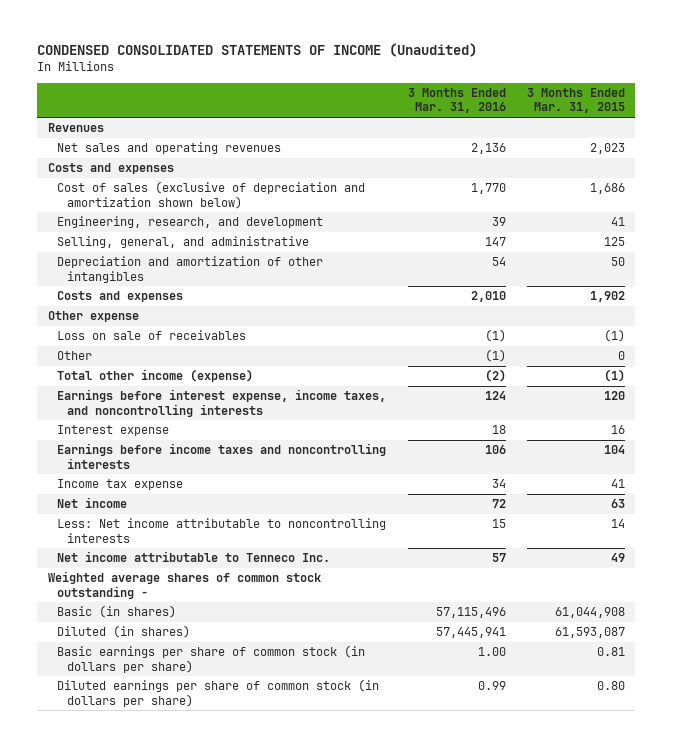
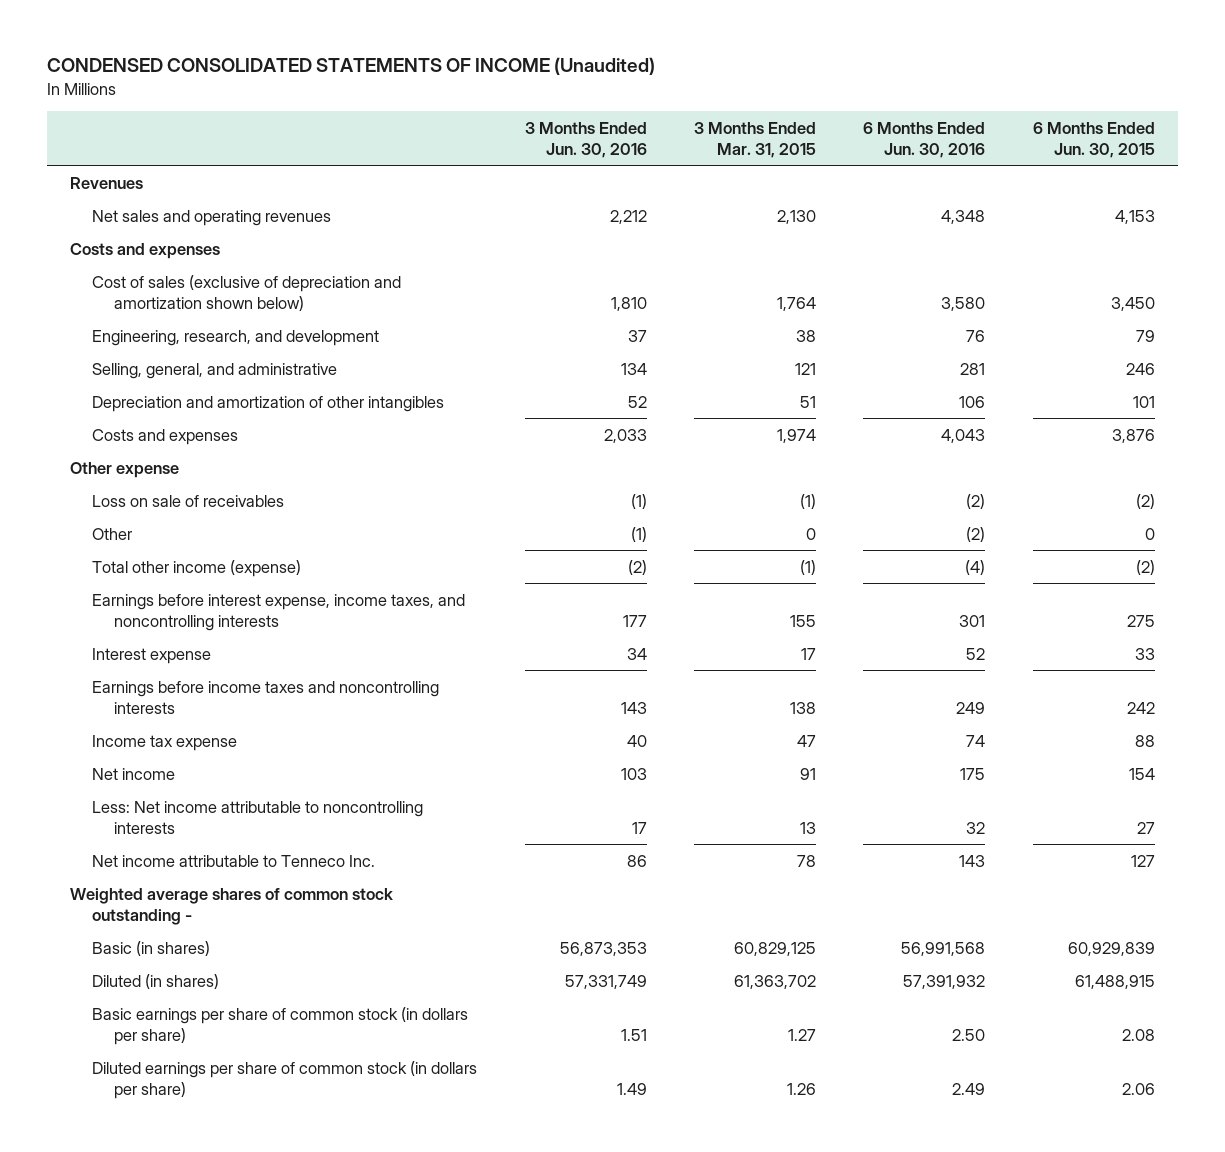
- | 3 Months Ended Mar. 31, 2016 | 3 Months Ended Mar. 31, 2015
+ | 3 Months Ended Jun. 30, 2016 | 3 Months Ended Mar. 31, 2015 | 6 Months Ended Jun. 30, 2016 | 6 Months Ended Jun. 30, 2015
- Net sales and operating revenues | 2,136 | 2,023
+ Net sales and operating revenues | 2,212 | 2,130 | 4,348 | 4,153
- Cost of sales (exclusive of depreciation and amortization shown below) | 1,770 | 1,686
- Engineering, research, and development | 39 | 41
- Selling, general, and administrative | 147 | 125
- Depreciation and amortization of other intangibles | 54 | 50
- Costs and expenses | 2,010 | 1,902
+ Cost of sales (exclusive of depreciation and amortization shown below) | 1,810 | 1,764 | 3,580 | 3,450
+ Engineering, research, and development | 37 | 38 | 76 | 79
+ Selling, general, and administrative | 134 | 121 | 281 | 246
+ Depreciation and amortization of other intangibles | 52 | 51 | 106 | 101
+ Costs and expenses | 2,033 | 1,974 | 4,043 | 3,876
- Earnings before interest expense, income taxes, and noncontrolling interests | 124 | 120
- Interest expense | 18 | 16
- Earnings before income taxes and noncontrolling interests | 106 | 104
- Income tax expense | 34 | 41
- Net income | 72 | 63
- Less: Net income attributable to noncontrolling interests | 15 | 14
- Net income attributable to Tenneco Inc. | 57 | 49
+ Earnings before interest expense, income taxes, and noncontrolling interests | 177 | 155 | 301 | 275
+ Interest expense | 34 | 17 | 52 | 33
+ Earnings before income taxes and noncontrolling interests | 143 | 138 | 249 | 242
+ Income tax expense | 40 | 47 | 74 | 88
+ Net income | 103 | 91 | 175 | 154
+ Less: Net income attributable to noncontrolling interests | 17 | 13 | 32 | 27
+ Net income attributable to Tenneco Inc. | 86 | 78 | 143 | 127
- Basic (in shares) | 57,115,496 | 61,044,908
- Diluted (in shares) | 57,445,941 | 61,593,087
- Basic earnings per share of common stock (in dollars per share) | 1.00 | 0.81
- Diluted earnings per share of common stock (in dollars per share) | 0.99 | 0.80
+ Basic (in shares) | 56,873,353 | 60,829,125 | 56,991,568 | 60,929,839
+ Diluted (in shares) | 57,331,749 | 61,363,702 | 57,391,932 | 61,488,915
+ Basic earnings per share of common stock (in dollars per share) | 1.51 | 1.27 | 2.50 | 2.08
+ Diluted earnings per share of common stock (in dollars per share) | 1.49 | 1.26 | 2.49 | 2.06

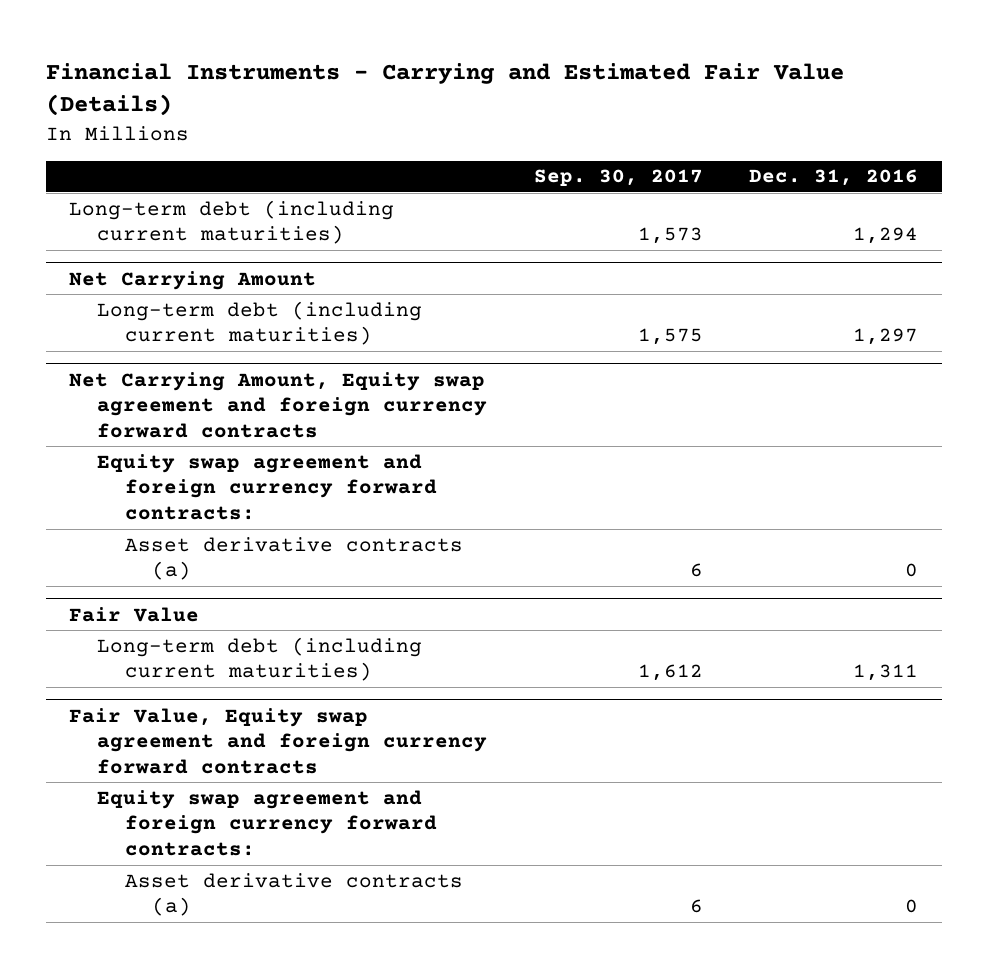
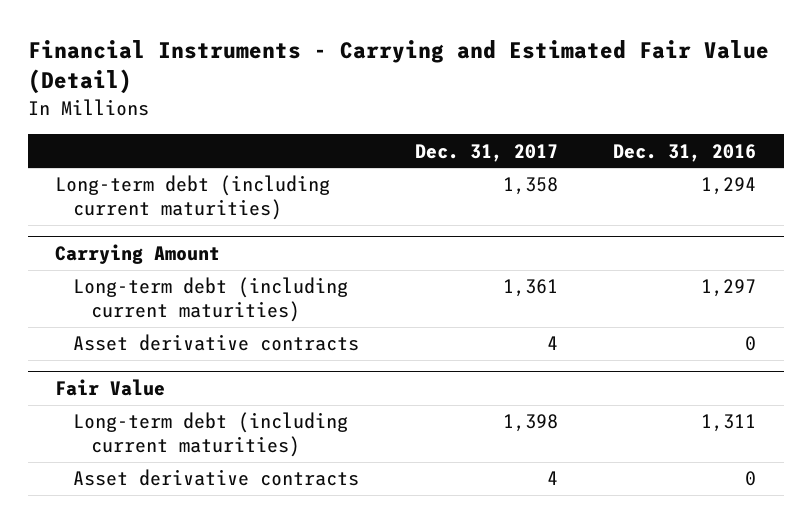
- Financial Instruments - Carrying and Estimated Fair Value (Details)
+ Financial Instruments - Carrying and Estimated Fair Value (Detail)
- | Sep. 30, 2017 | Dec. 31, 2016
+ | Dec. 31, 2017 | Dec. 31, 2016
- Net Carrying Amount
+ Carrying Amount
- Net Carrying Amount, Equity swap agreement and foreign currency forward contracts
- Equity swap agreement and foreign currency forward contracts:
- Asset derivative contracts (a) | 6 | 0
+ Asset derivative contracts | 4 | 0
- Fair Value, Equity swap agreement and foreign currency forward contracts
- Equity swap agreement and foreign currency forward contracts:
- Asset derivative contracts (a) | 6 | 0
@ Fair Value
+ Asset derivative contracts | 4 | 0

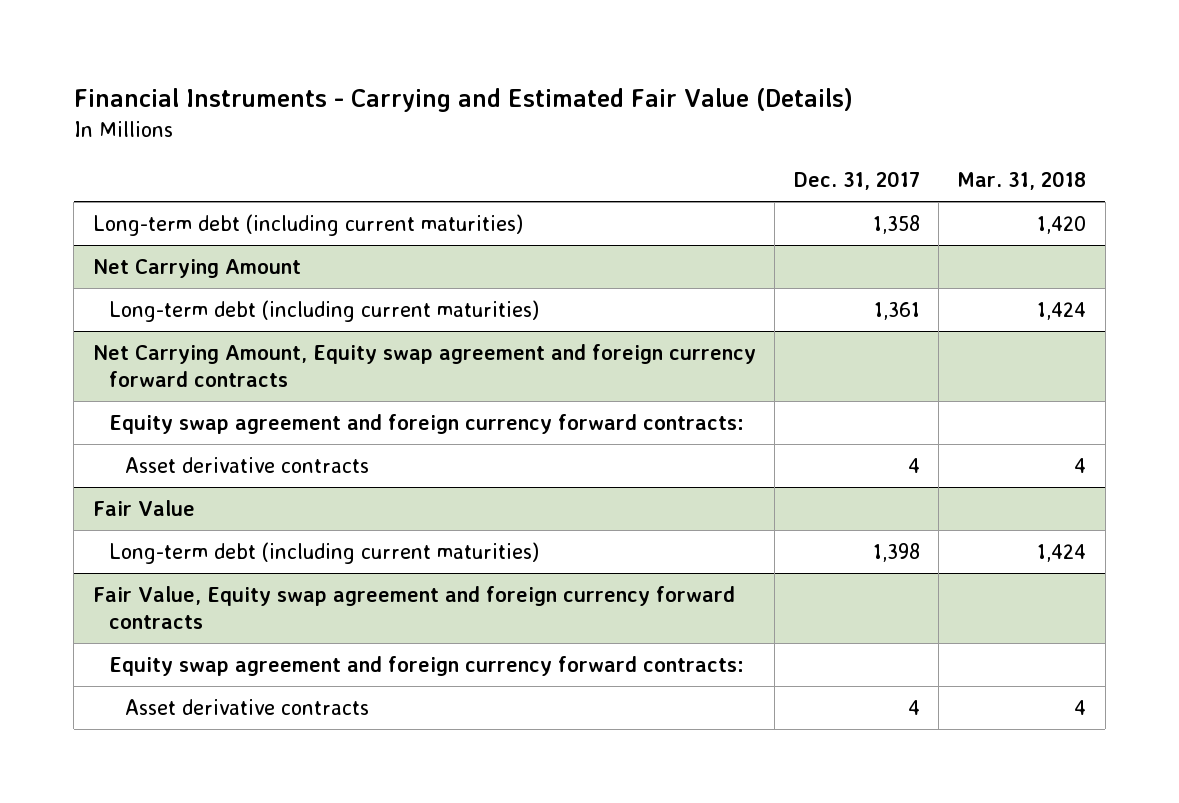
- Financial Instruments - Carrying and Estimated Fair Value (Detail)
+ Financial Instruments - Carrying and Estimated Fair Value (Details)
- | Dec. 31, 2017 | Dec. 31, 2016
+ | Dec. 31, 2017 | Mar. 31, 2018
- Carrying Amount
+ Net Carrying Amount
+ Net Carrying Amount, Equity swap agreement and foreign currency forward contracts
+ Equity swap agreement and foreign currency forward contracts:
+ Fair Value, Equity swap agreement and foreign currency forward contracts
+ Equity swap agreement and foreign currency forward contracts:

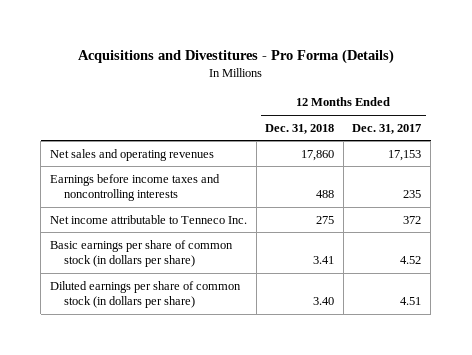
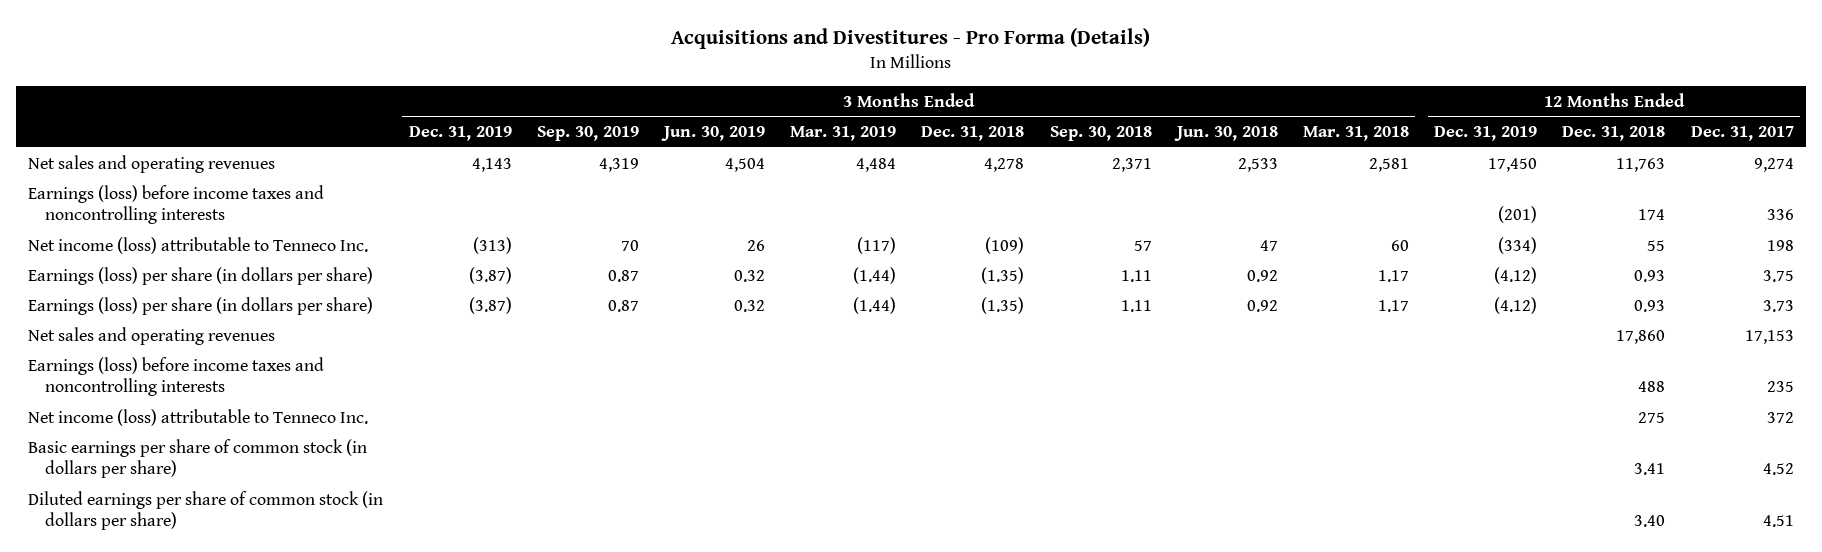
- | 12 Months Ended Dec. 31, 2018 | 12 Months Ended Dec. 31, 2017
+ | 3 Months Ended Dec. 31, 2019 | 3 Months Ended Sep. 30, 2019 | 3 Months Ended Jun. 30, 2019 | 3 Months Ended Mar. 31, 2019 | 3 Months Ended Dec. 31, 2018 | 3 Months Ended Sep. 30, 2018 | 3 Months Ended Jun. 30, 2018 | 3 Months Ended Mar. 31, 2018 | 12 Months Ended Dec. 31, 2019 | 12 Months Ended Dec. 31, 2018 | 12 Months Ended Dec. 31, 2017
+ Net sales and operating revenues | 4,143 | 4,319 | 4,504 | 4,484 | 4,278 | 2,371 | 2,533 | 2,581 | 17,450 | 11,763 | 9,274
+ Earnings (loss) before income taxes and noncontrolling interests | | | | | | | | | (201) | 174 | 336
+ Net income (loss) attributable to Tenneco Inc. | (313) | 70 | 26 | (117) | (109) | 57 | 47 | 60 | (334) | 55 | 198
+ Earnings (loss) per share (in dollars per share) | (3.87) | 0.87 | 0.32 | (1.44) | (1.35) | 1.11 | 0.92 | 1.17 | (4.12) | 0.93 | 3.75
+ Earnings (loss) per share (in dollars per share) | (3.87) | 0.87 | 0.32 | (1.44) | (1.35) | 1.11 | 0.92 | 1.17 | (4.12) | 0.93 | 3.73
- Earnings before income taxes and noncontrolling interests | 488 | 235
- Net income attributable to Tenneco Inc. | 275 | 372
+ Earnings (loss) before income taxes and noncontrolling interests | | | | | | | | | | 488 | 235
+ Net income (loss) attributable to Tenneco Inc. | | | | | | | | | | 275 | 372

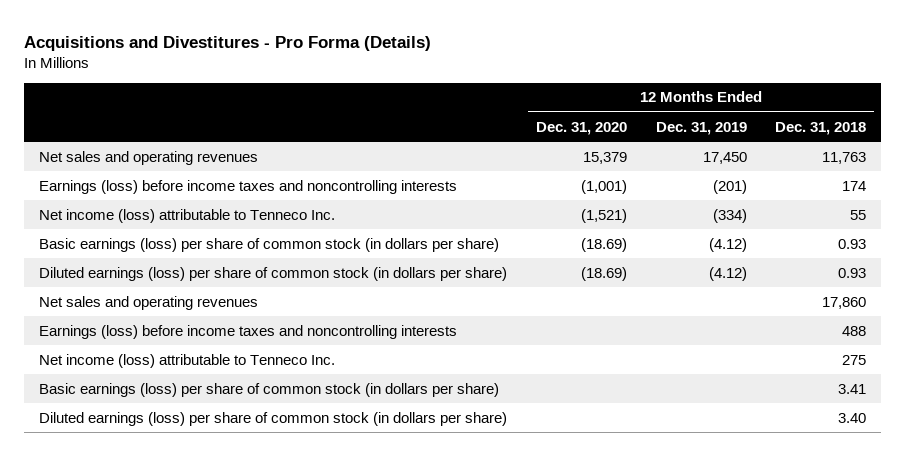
- | 3 Months Ended Dec. 31, 2019 | 3 Months Ended Sep. 30, 2019 | 3 Months Ended Jun. 30, 2019 | 3 Months Ended Mar. 31, 2019 | 3 Months Ended Dec. 31, 2018 | 3 Months Ended Sep. 30, 2018 | 3 Months Ended Jun. 30, 2018 | 3 Months Ended Mar. 31, 2018 | 12 Months Ended Dec. 31, 2019 | 12 Months Ended Dec. 31, 2018 | 12 Months Ended Dec. 31, 2017
+ | 12 Months Ended Dec. 31, 2020 | 12 Months Ended Dec. 31, 2019 | 12 Months Ended Dec. 31, 2018
- Earnings (loss) per share (in dollars per share) | (3.87) | 0.87 | 0.32 | (1.44) | (1.35) | 1.11 | 0.92 | 1.17 | (4.12) | 0.93 | 3.75
- Earnings (loss) per share (in dollars per share) | (3.87) | 0.87 | 0.32 | (1.44) | (1.35) | 1.11 | 0.92 | 1.17 | (4.12) | 0.93 | 3.73
+ Basic earnings (loss) per share of common stock (in dollars per share) | (18.69) | (4.12) | 0.93
+ Diluted earnings (loss) per share of common stock (in dollars per share) | (18.69) | (4.12) | 0.93
- Basic earnings per share of common stock (in dollars per share) | | | | | | | | | | 3.41 | 4.52
- Diluted earnings per share of common stock (in dollars per share) | | | | | | | | | | 3.40 | 4.51
+ Basic earnings (loss) per share of common stock (in dollars per share) | | | 3.41
+ Diluted earnings (loss) per share of common stock (in dollars per share) | | | 3.40

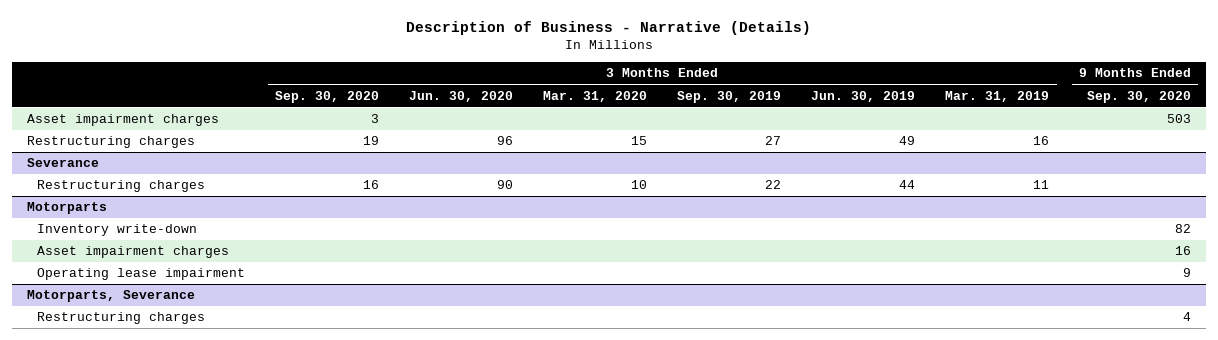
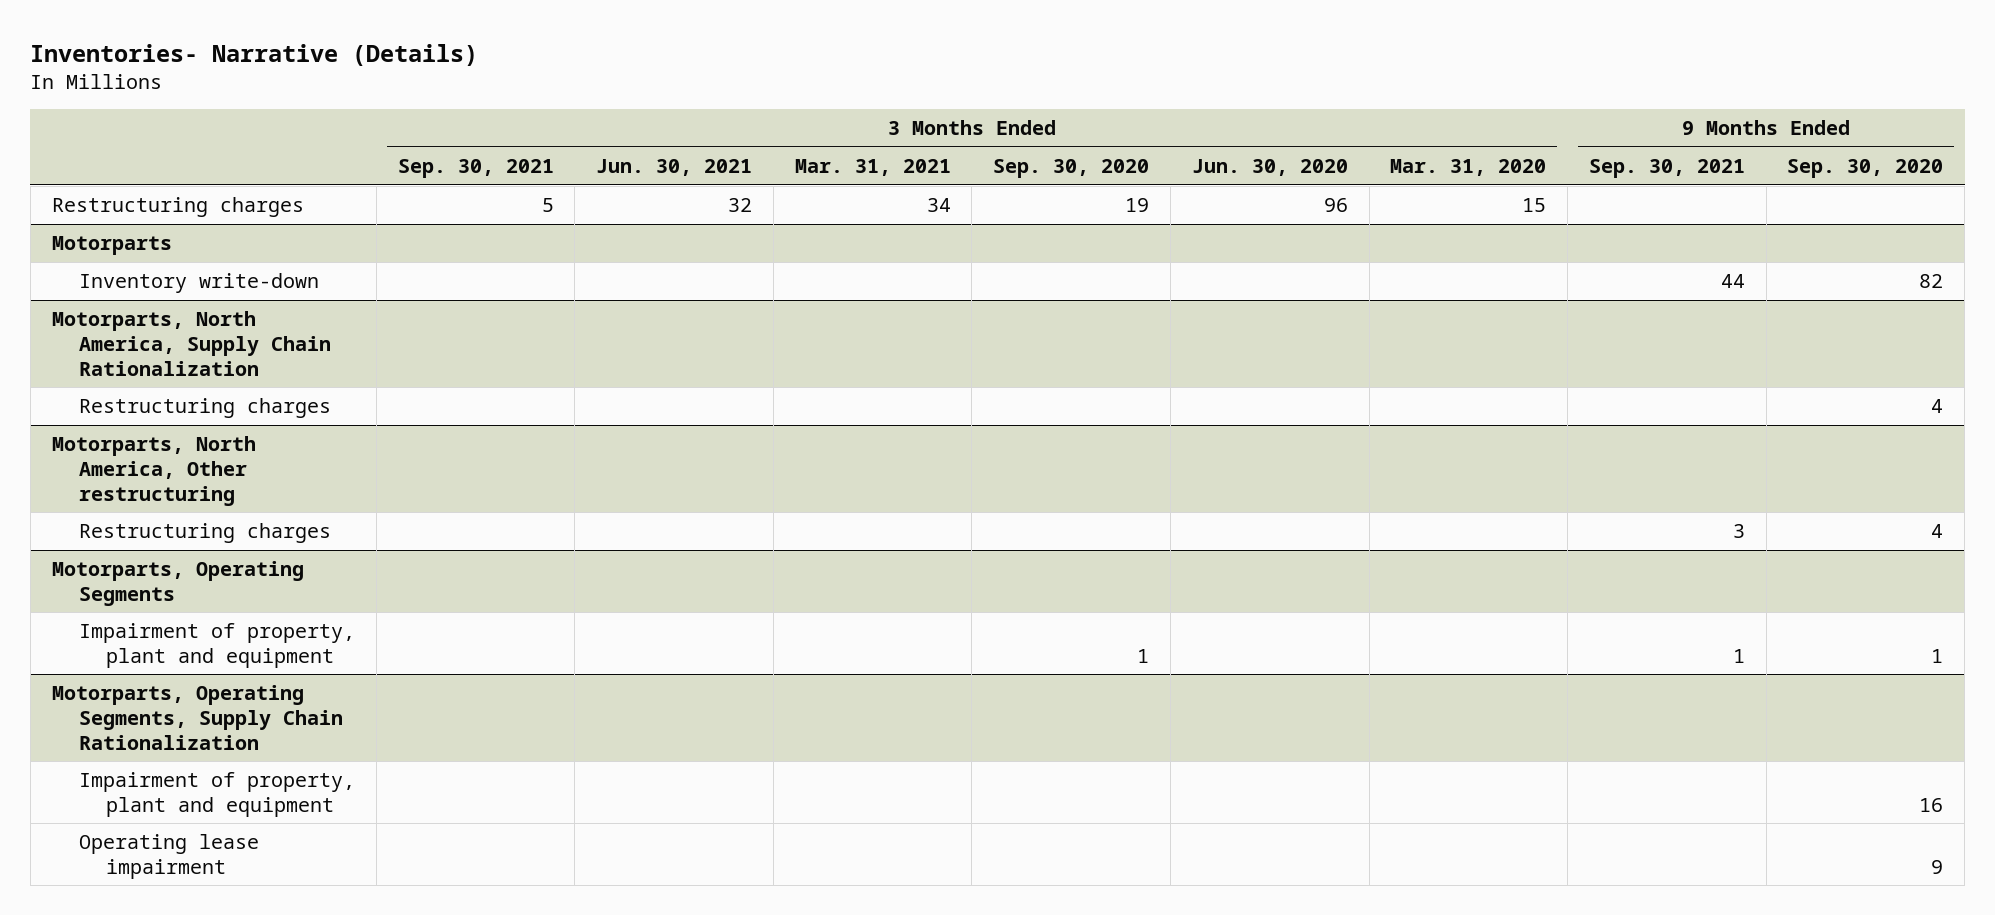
- Description of Business - Narrative (Details)
+ Inventories- Narrative (Details)
- | 3 Months Ended Sep. 30, 2020 | 3 Months Ended Jun. 30, 2020 | 3 Months Ended Mar. 31, 2020 | 3 Months Ended Sep. 30, 2019 | 3 Months Ended Jun. 30, 2019 | 3 Months Ended Mar. 31, 2019 | 9 Months Ended Sep. 30, 2020
+ | 3 Months Ended Sep. 30, 2021 | 3 Months Ended Jun. 30, 2021 | 3 Months Ended Mar. 31, 2021 | 3 Months Ended Sep. 30, 2020 | 3 Months Ended Jun. 30, 2020 | 3 Months Ended Mar. 31, 2020 | 9 Months Ended Sep. 30, 2021 | 9 Months Ended Sep. 30, 2020
- Asset impairment charges | 3 | | | | | | 503
- Severance
- Restructuring charges | 16 | 90 | 10 | 22 | 44 | 11 |
@ Motorparts
- Asset impairment charges | | | | | | | 16
- Operating lease impairment | | | | | | | 9
- Motorparts, Severance
+ Motorparts, North America, Supply Chain Rationalization
+ Motorparts, North America, Other restructuring
+ Restructuring charges | | | | | | | 3 | 4
+ Motorparts, Operating Segments
+ Impairment of property, plant and equipment | | | | 1 | | | 1 | 1
+ Motorparts, Operating Segments, Supply Chain Rationalization
+ Impairment of property, plant and equipment | | | | | | | | 16
+ Operating lease impairment | | | | | | | | 9

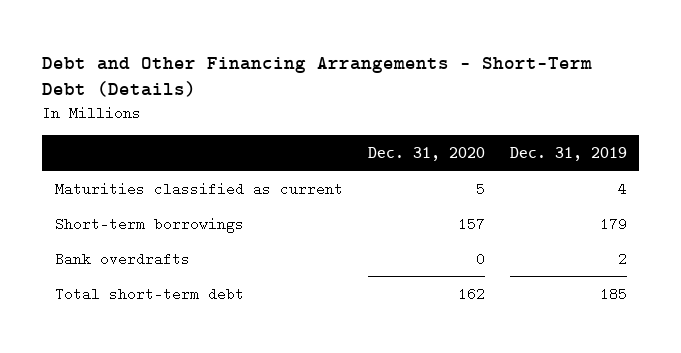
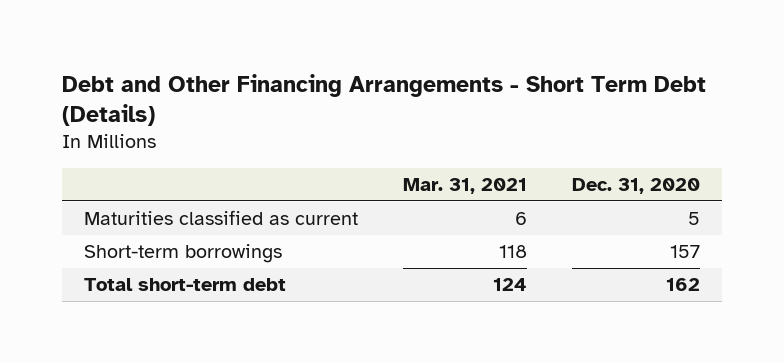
- Debt and Other Financing Arrangements - Short-Term Debt (Details)
+ Debt and Other Financing Arrangements - Short Term Debt (Details)
- | Dec. 31, 2020 | Dec. 31, 2019
+ | Mar. 31, 2021 | Dec. 31, 2020
- Bank overdrafts | 0 | 2

